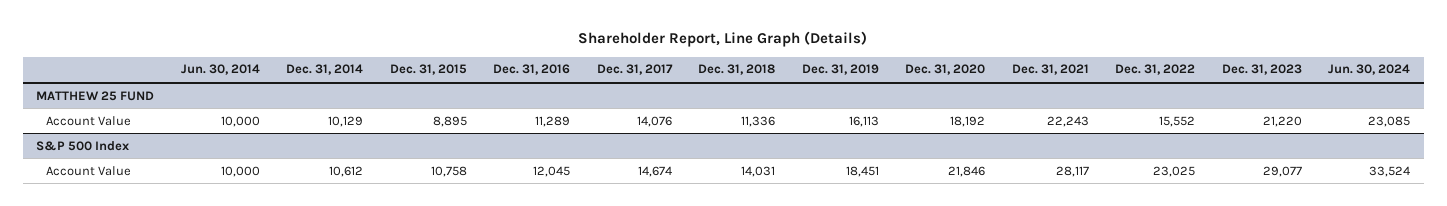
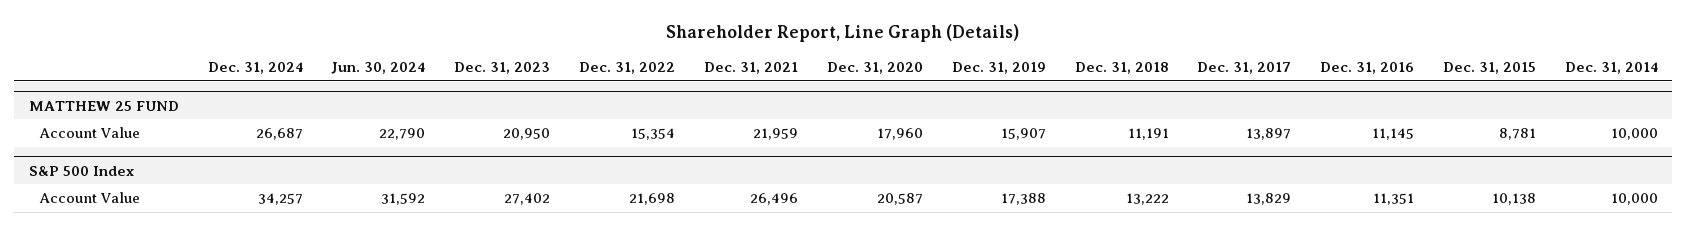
- | Jun. 30, 2014 | Dec. 31, 2014 | Dec. 31, 2015 | Dec. 31, 2016 | Dec. 31, 2017 | Dec. 31, 2018 | Dec. 31, 2019 | Dec. 31, 2020 | Dec. 31, 2021 | Dec. 31, 2022 | Dec. 31, 2023 | Jun. 30, 2024
+ | Dec. 31, 2024 | Jun. 30, 2024 | Dec. 31, 2023 | Dec. 31, 2022 | Dec. 31, 2021 | Dec. 31, 2020 | Dec. 31, 2019 | Dec. 31, 2018 | Dec. 31, 2017 | Dec. 31, 2016 | Dec. 31, 2015 | Dec. 31, 2014
@ MATTHEW 25 FUND
- Account Value | 10,000 | 10,129 | 8,895 | 11,289 | 14,076 | 11,336 | 16,113 | 18,192 | 22,243 | 15,552 | 21,220 | 23,085
+ Account Value | 26,687 | 22,790 | 20,950 | 15,354 | 21,959 | 17,960 | 15,907 | 11,191 | 13,897 | 11,145 | 8,781 | 10,000
@ S&P 500 Index
- Account Value | 10,000 | 10,612 | 10,758 | 12,045 | 14,674 | 14,031 | 18,451 | 21,846 | 28,117 | 23,025 | 29,077 | 33,524
+ Account Value | 34,257 | 31,592 | 27,402 | 21,698 | 26,496 | 20,587 | 17,388 | 13,222 | 13,829 | 11,351 | 10,138 | 10,000

